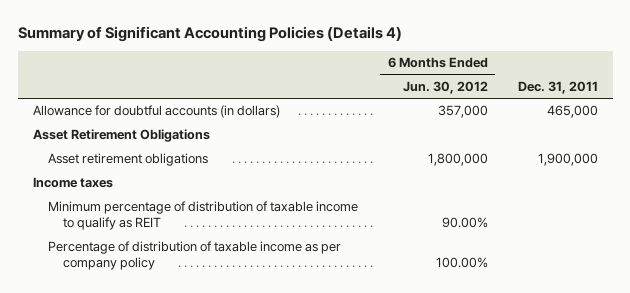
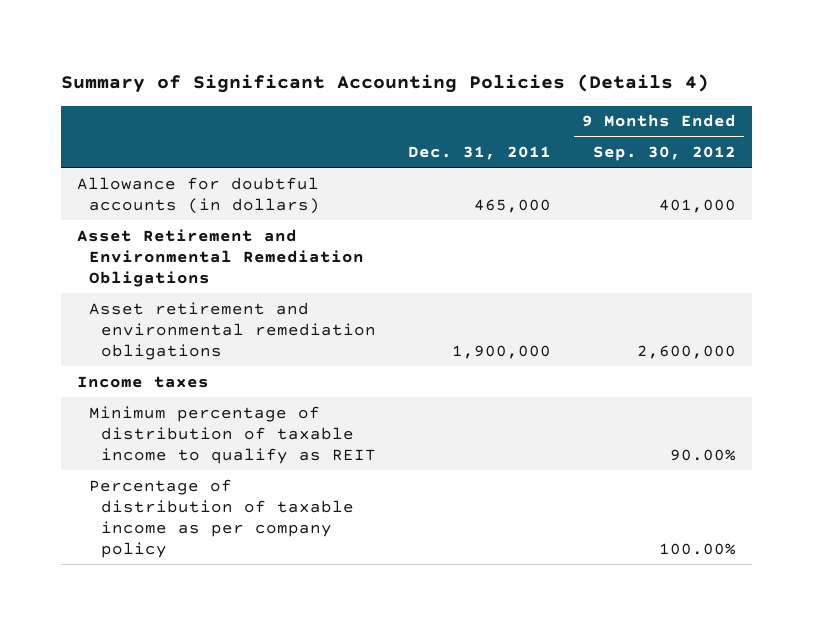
- | 6 Months Ended Jun. 30, 2012 | Dec. 31, 2011
+ | Dec. 31, 2011 | 9 Months Ended Sep. 30, 2012
- Asset Retirement Obligations
- Asset retirement obligations | 1,800,000 | 1,900,000
+ Asset Retirement and Environmental Remediation Obligations
+ Asset retirement and environmental remediation obligations | 1,900,000 | 2,600,000

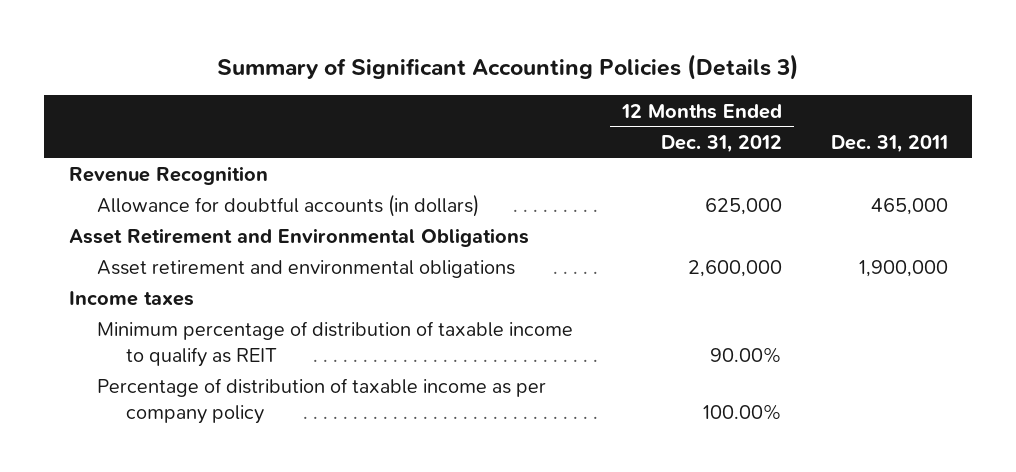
- Summary of Significant Accounting Policies (Details 4)
+ Summary of Significant Accounting Policies (Details 3)
- | Dec. 31, 2011 | 9 Months Ended Sep. 30, 2012
+ | 12 Months Ended Dec. 31, 2012 | Dec. 31, 2011
+ Revenue Recognition
- Asset Retirement and Environmental Remediation Obligations
- Asset retirement and environmental remediation obligations | 1,900,000 | 2,600,000
+ Asset Retirement and Environmental Obligations
+ Asset retirement and environmental obligations | 2,600,000 | 1,900,000

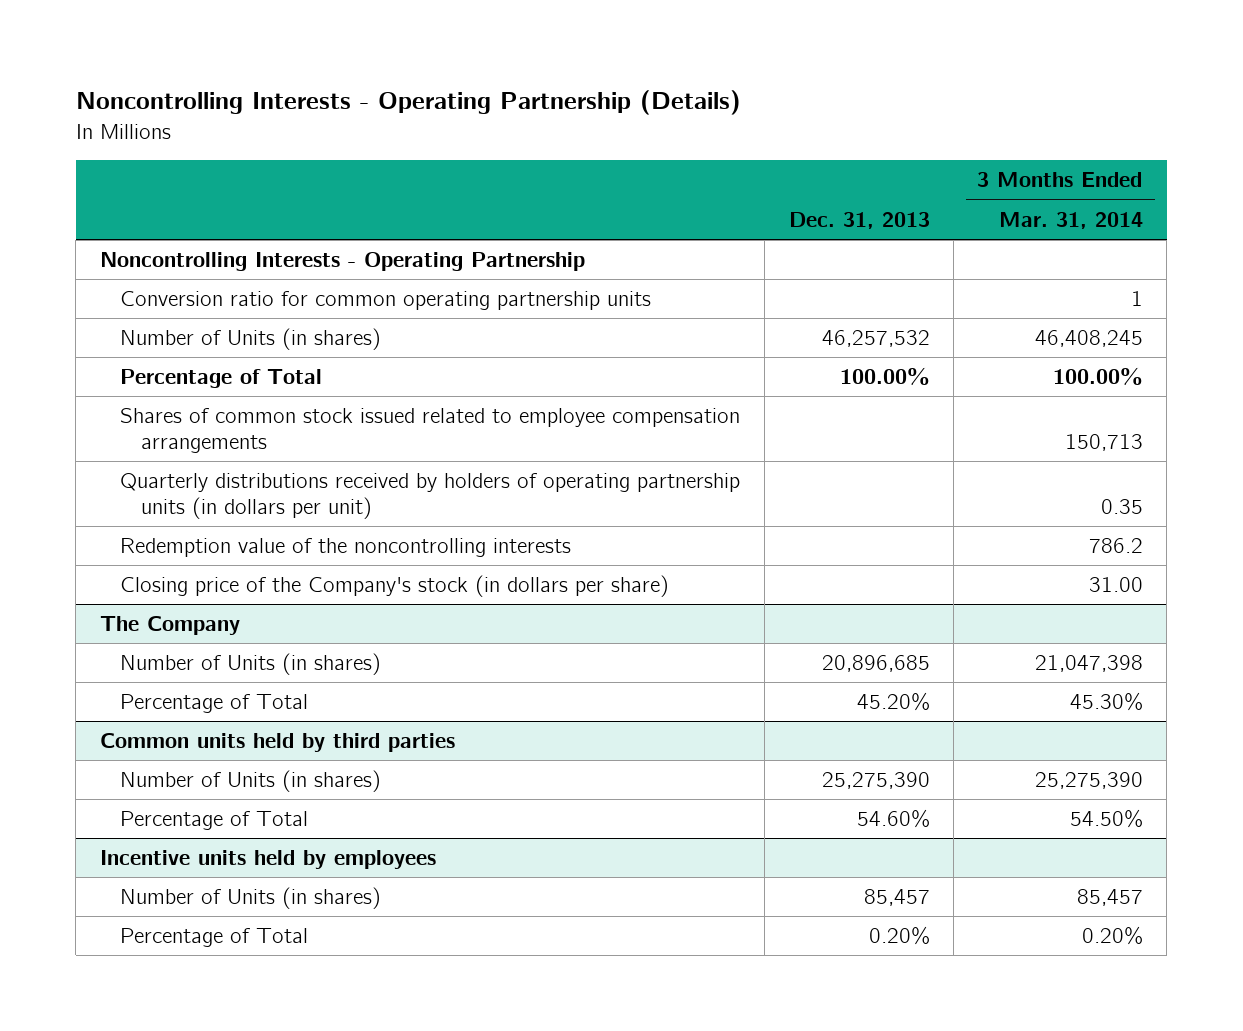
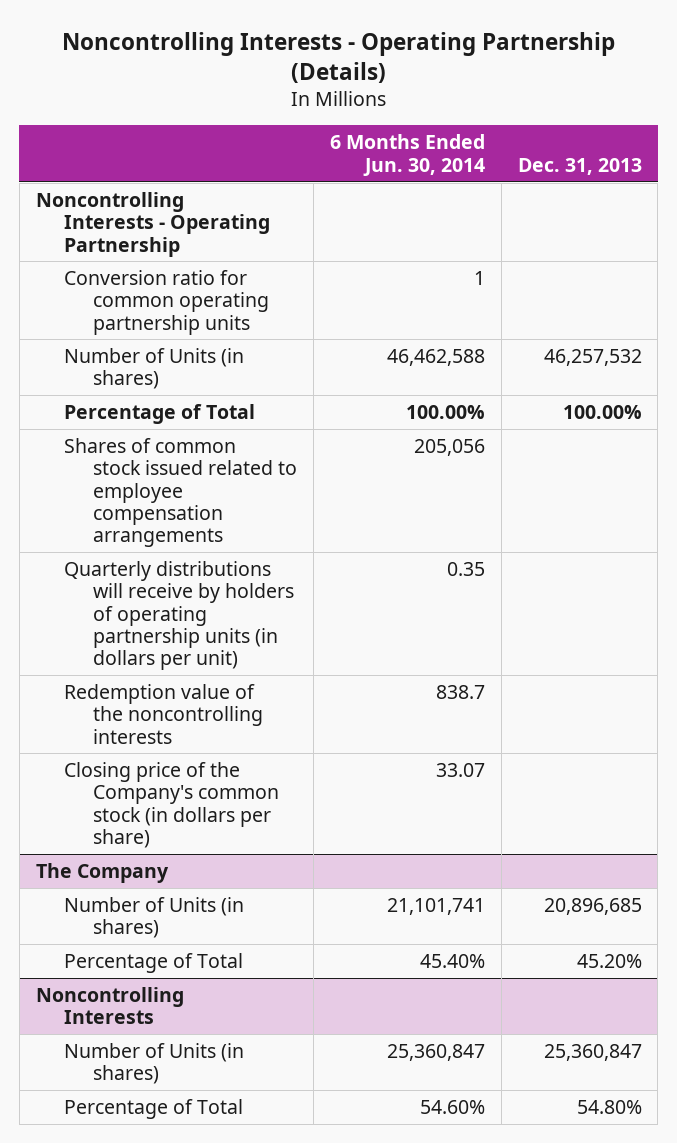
- | Dec. 31, 2013 | 3 Months Ended Mar. 31, 2014
+ | 6 Months Ended Jun. 30, 2014 | Dec. 31, 2013
- Quarterly distributions received by holders of operating partnership units (in dollars per unit) | | 0.35
+ Quarterly distributions will receive by holders of operating partnership units (in dollars per unit) | 0.35 |
- Closing price of the Company's stock (in dollars per share) | | 31.00
+ Closing price of the Company's common stock (in dollars per share) | 33.07 |
- Common units held by third parties
- Number of Units (in shares) | 25,275,390 | 25,275,390
- Percentage of Total | 54.60% | 54.50%
- Incentive units held by employees
- Number of Units (in shares) | 85,457 | 85,457
- Percentage of Total | 0.20% | 0.20%
+ Noncontrolling Interests
+ Number of Units (in shares) | 25,360,847 | 25,360,847
+ Percentage of Total | 54.60% | 54.80%

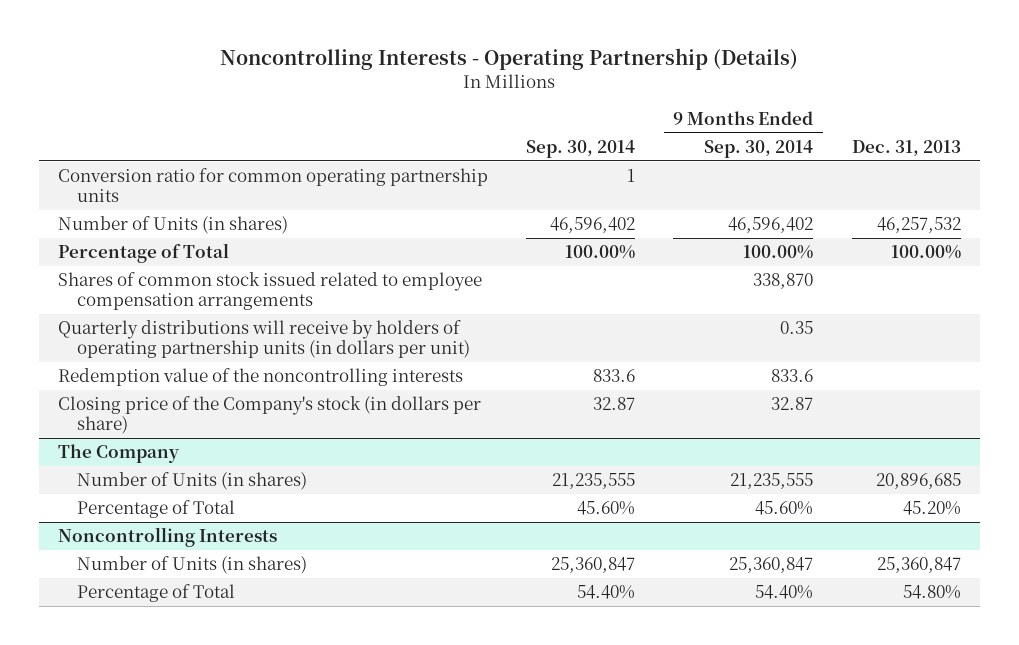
- | 6 Months Ended Jun. 30, 2014 | Dec. 31, 2013
+ | Sep. 30, 2014 | 9 Months Ended Sep. 30, 2014 | Dec. 31, 2013
- Noncontrolling Interests - Operating Partnership
- Closing price of the Company's common stock (in dollars per share) | 33.07 |
+ Closing price of the Company's stock (in dollars per share) | 32.87 | 32.87 |

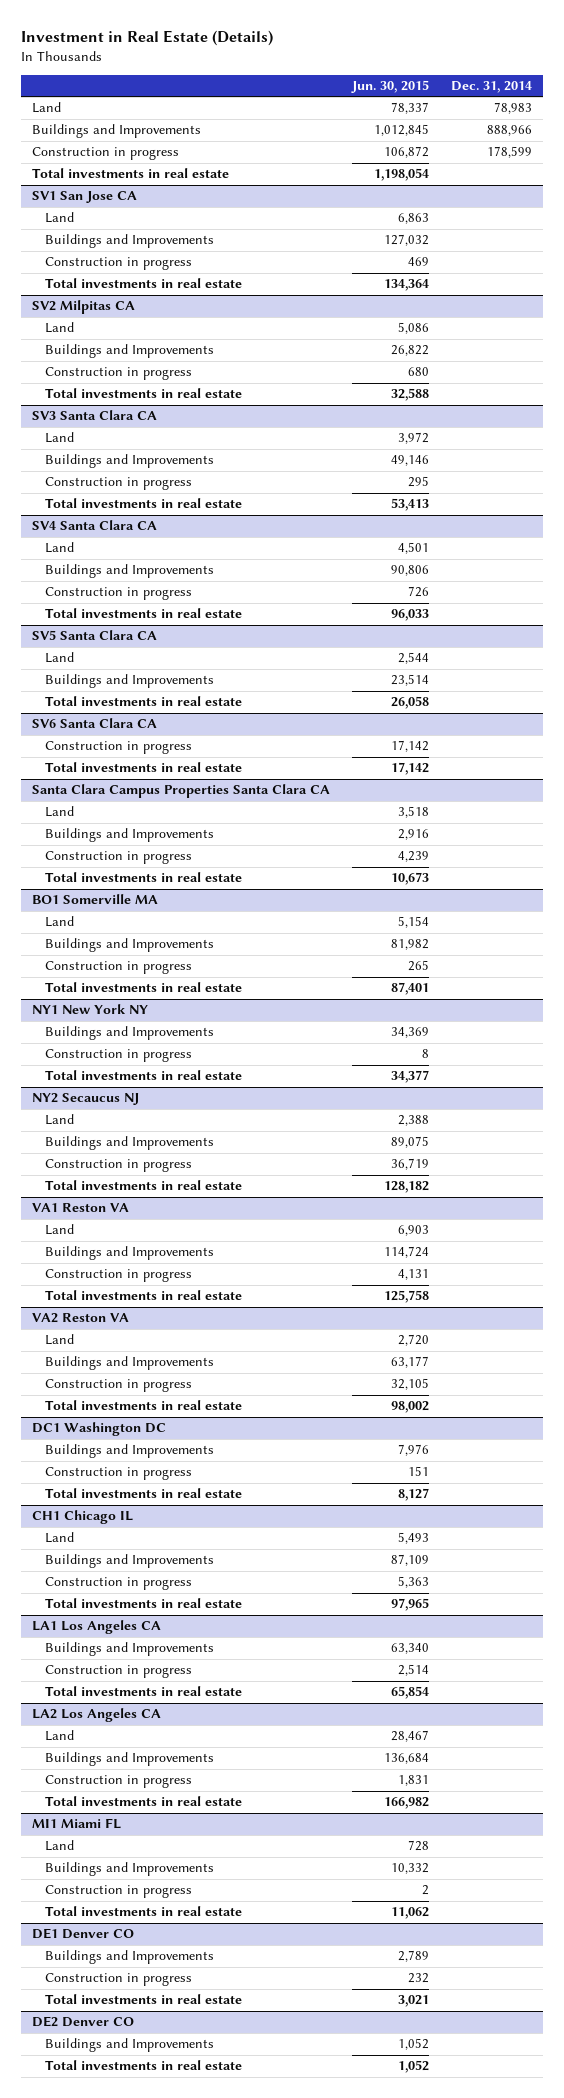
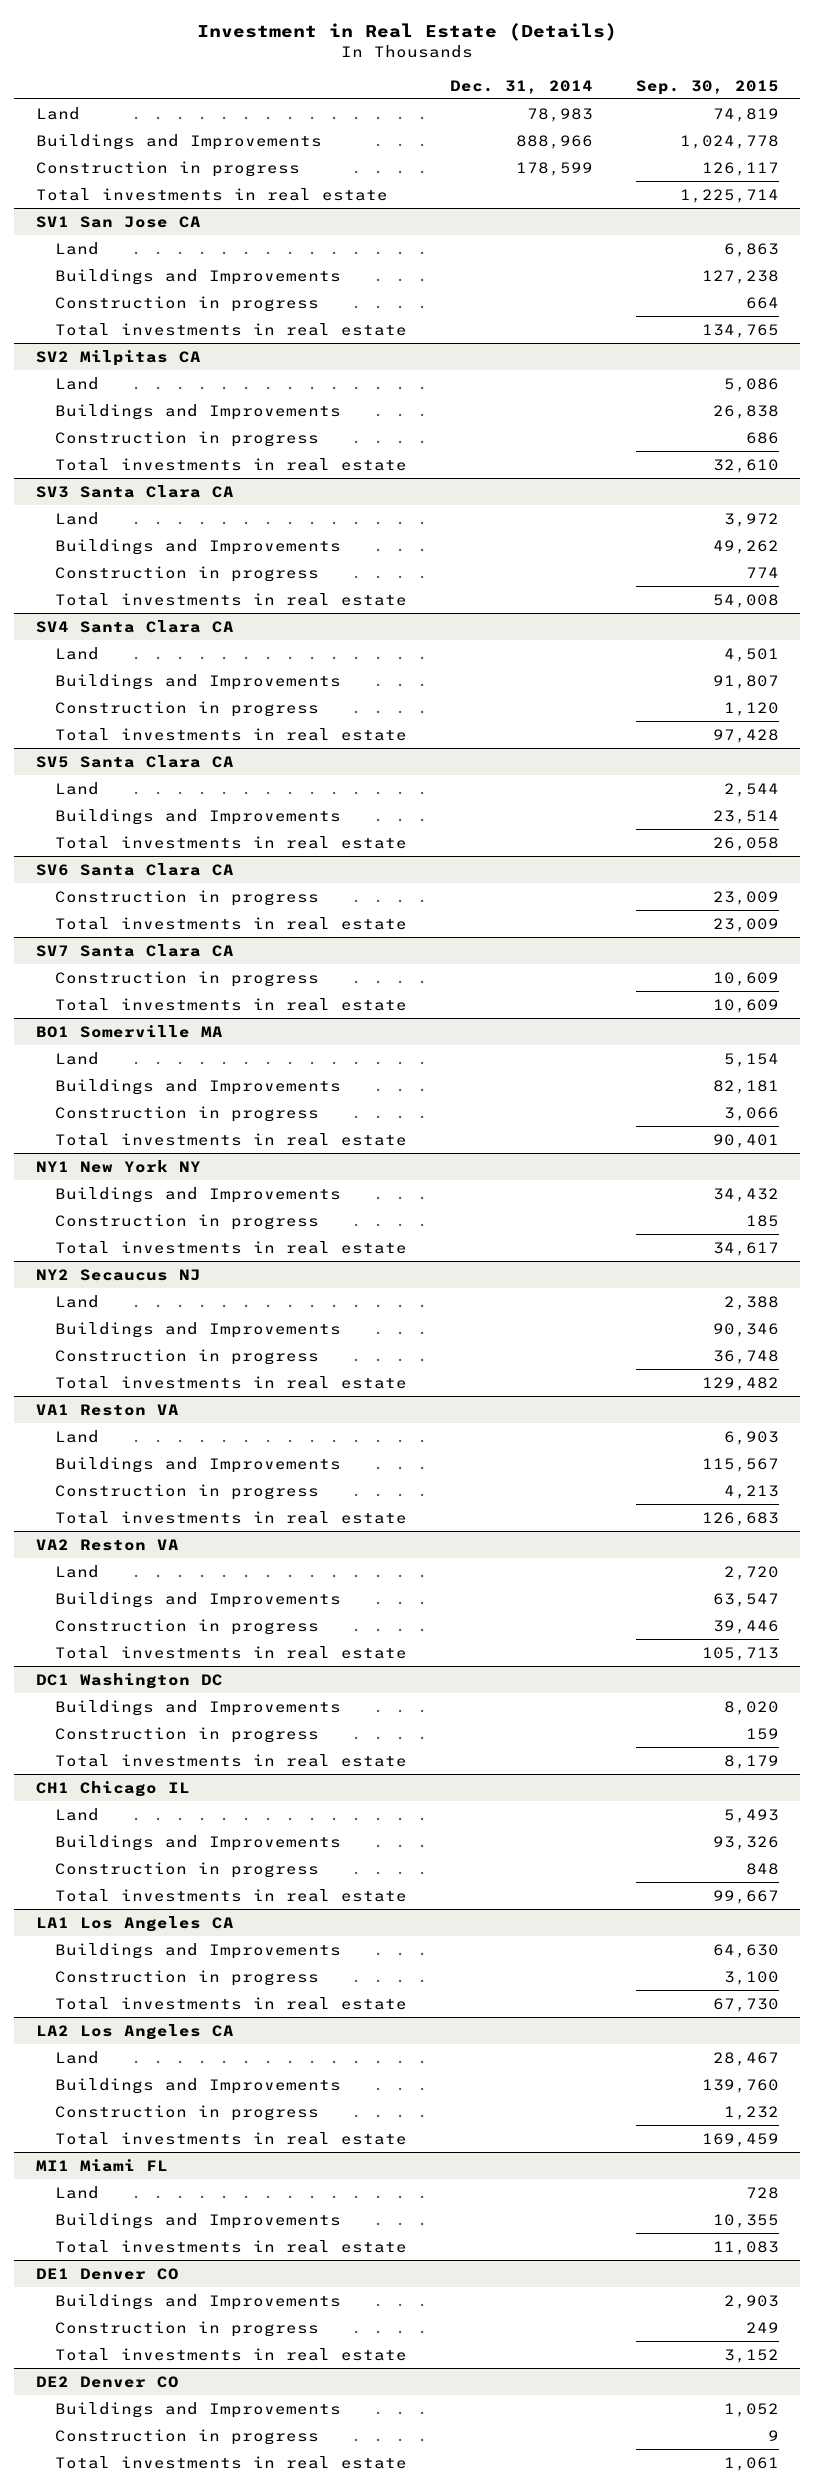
- | Jun. 30, 2015 | Dec. 31, 2014
+ | Dec. 31, 2014 | Sep. 30, 2015
- Santa Clara Campus Properties Santa Clara CA
- Land | 3,518 |
- Buildings and Improvements | 2,916 |
+ SV7 Santa Clara CA
@ MI1 Miami FL
- Construction in progress | 2 |
@ DE2 Denver CO
+ Construction in progress | | 9

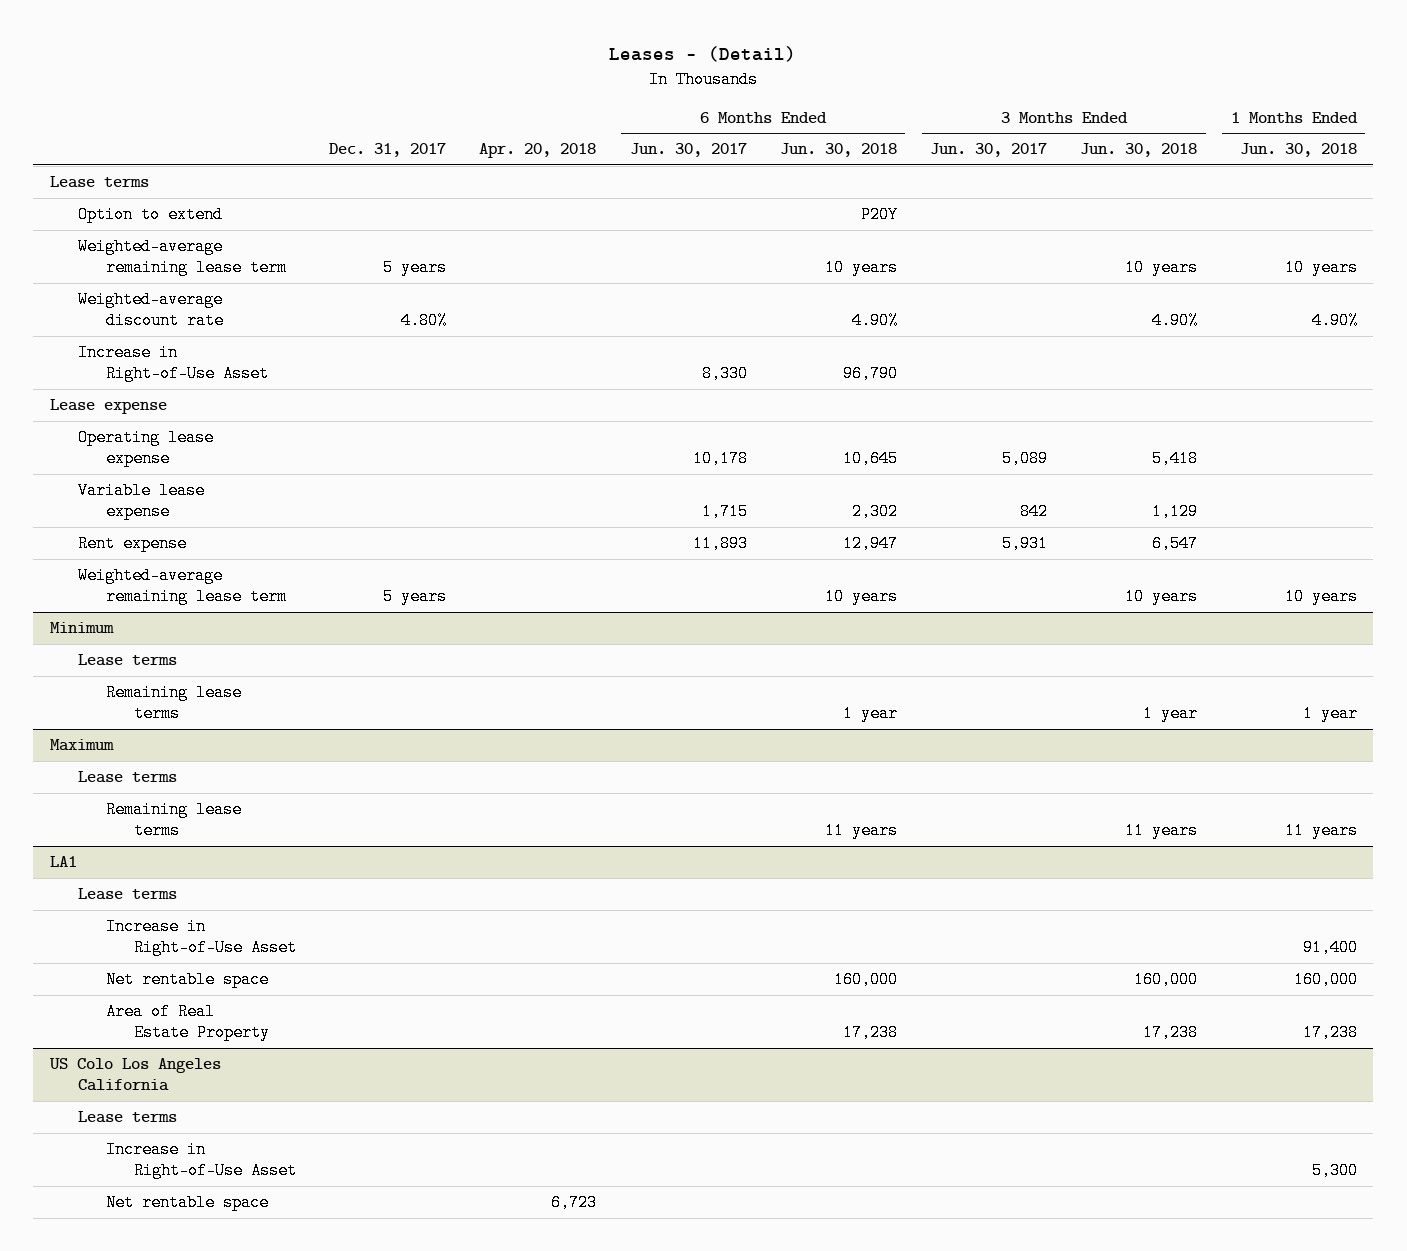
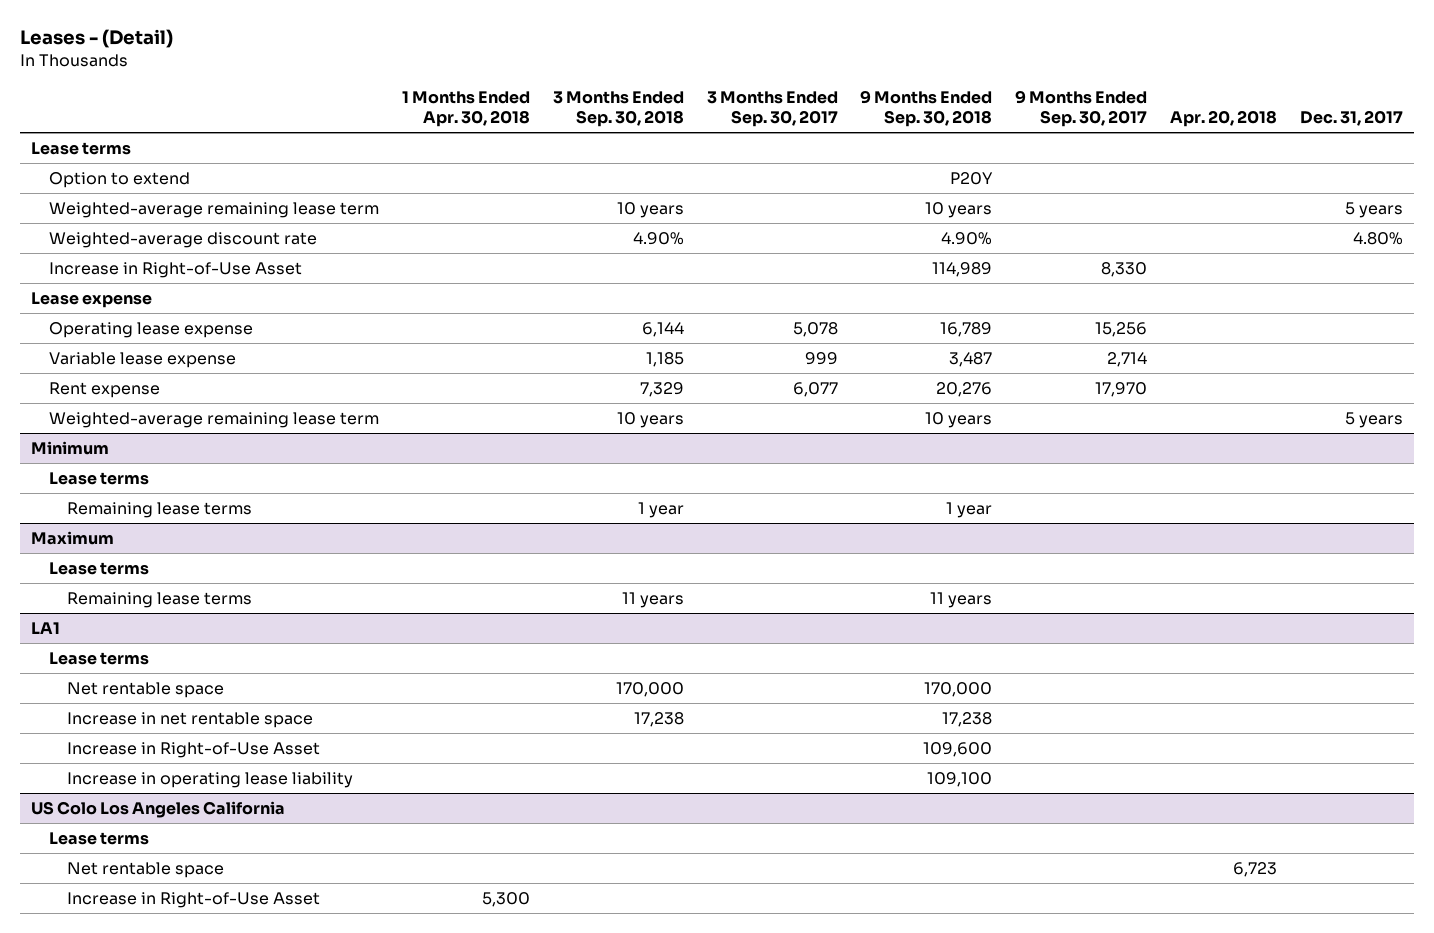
- | Dec. 31, 2017 | Apr. 20, 2018 | 6 Months Ended Jun. 30, 2017 | 6 Months Ended Jun. 30, 2018 | 3 Months Ended Jun. 30, 2017 | 3 Months Ended Jun. 30, 2018 | 1 Months Ended Jun. 30, 2018
+ | 1 Months Ended Apr. 30, 2018 | 3 Months Ended Sep. 30, 2018 | 3 Months Ended Sep. 30, 2017 | 9 Months Ended Sep. 30, 2018 | 9 Months Ended Sep. 30, 2017 | Apr. 20, 2018 | Dec. 31, 2017
@ LA1
- Area of Real Estate Property | | | | 17,238 | | 17,238 | 17,238
+ Increase in net rentable space | | 17,238 | | 17,238 | | |
moved down: Increase in Right-of-Use Asset | | | | 109,600 | | |
+ Increase in operating lease liability | | | | 109,100 | | |
@ US Colo Los Angeles California
moved down: Increase in Right-of-Use Asset | 5,300 | | | | | |

